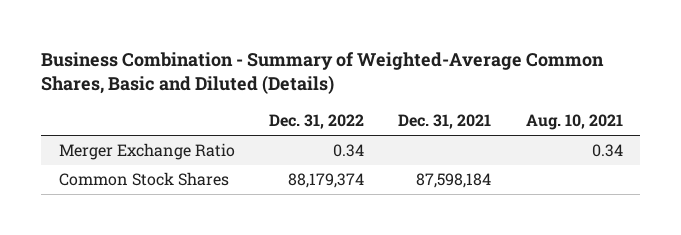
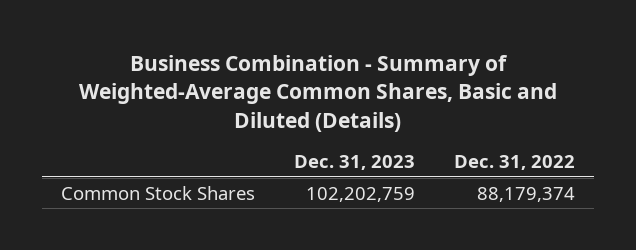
- | Dec. 31, 2022 | Dec. 31, 2021 | Aug. 10, 2021
+ | Dec. 31, 2023 | Dec. 31, 2022
- Merger Exchange Ratio | 0.34 | | 0.34

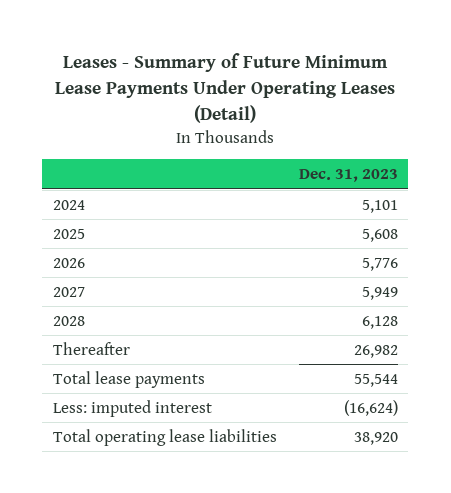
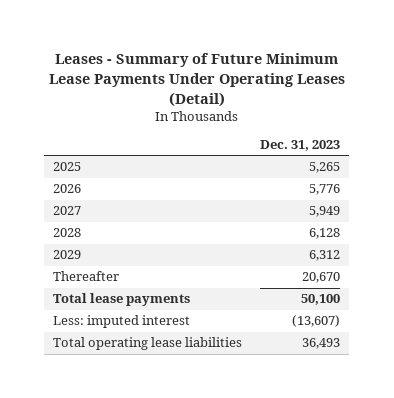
- 2024 | 5,101
- 2025 | 5,608
+ 2025 | 5,265
- Thereafter | 26,982
- Total lease payments | 55,544
- Less: imputed interest | (16,624)
- Total operating lease liabilities | 38,920
+ 2029 | 6,312
+ Thereafter | 20,670
+ Total lease payments | 50,100
+ Less: imputed interest | (13,607)
+ Total operating lease liabilities | 36,493

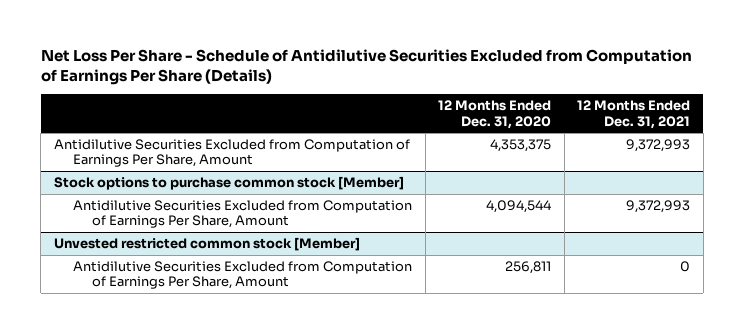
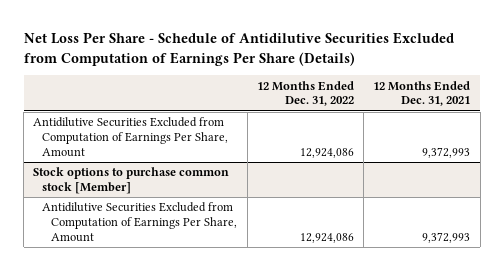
- | 12 Months Ended Dec. 31, 2020 | 12 Months Ended Dec. 31, 2021
+ | 12 Months Ended Dec. 31, 2022 | 12 Months Ended Dec. 31, 2021
- Unvested restricted common stock [Member]
- Antidilutive Securities Excluded from Computation of Earnings Per Share, Amount | 256,811 | 0

